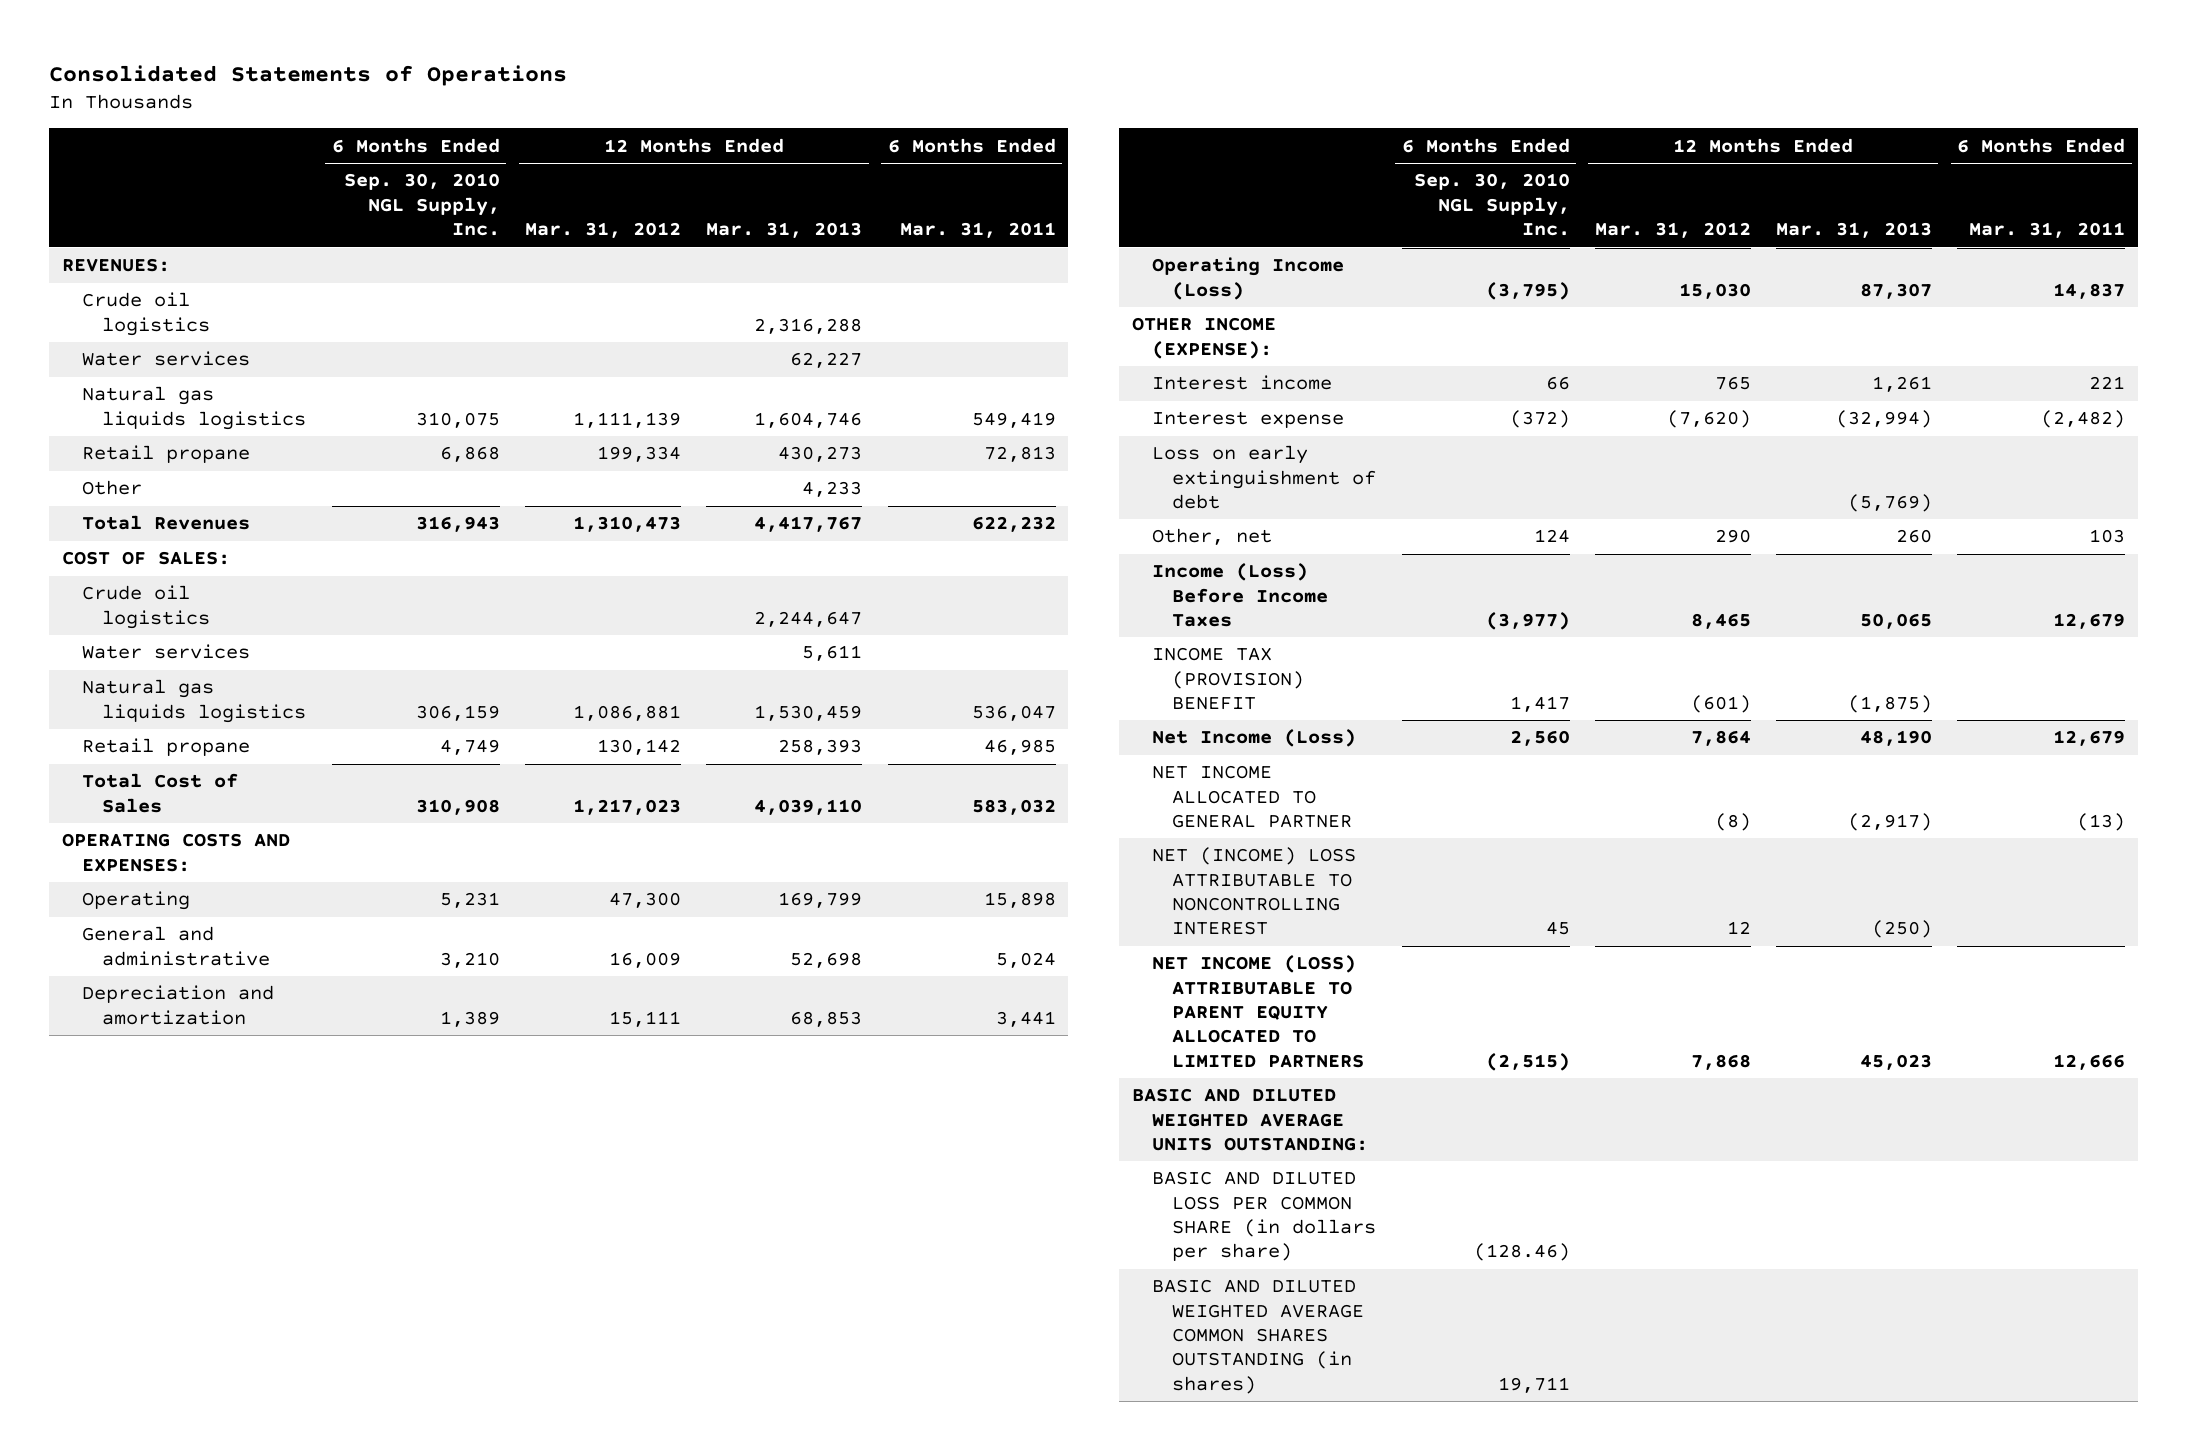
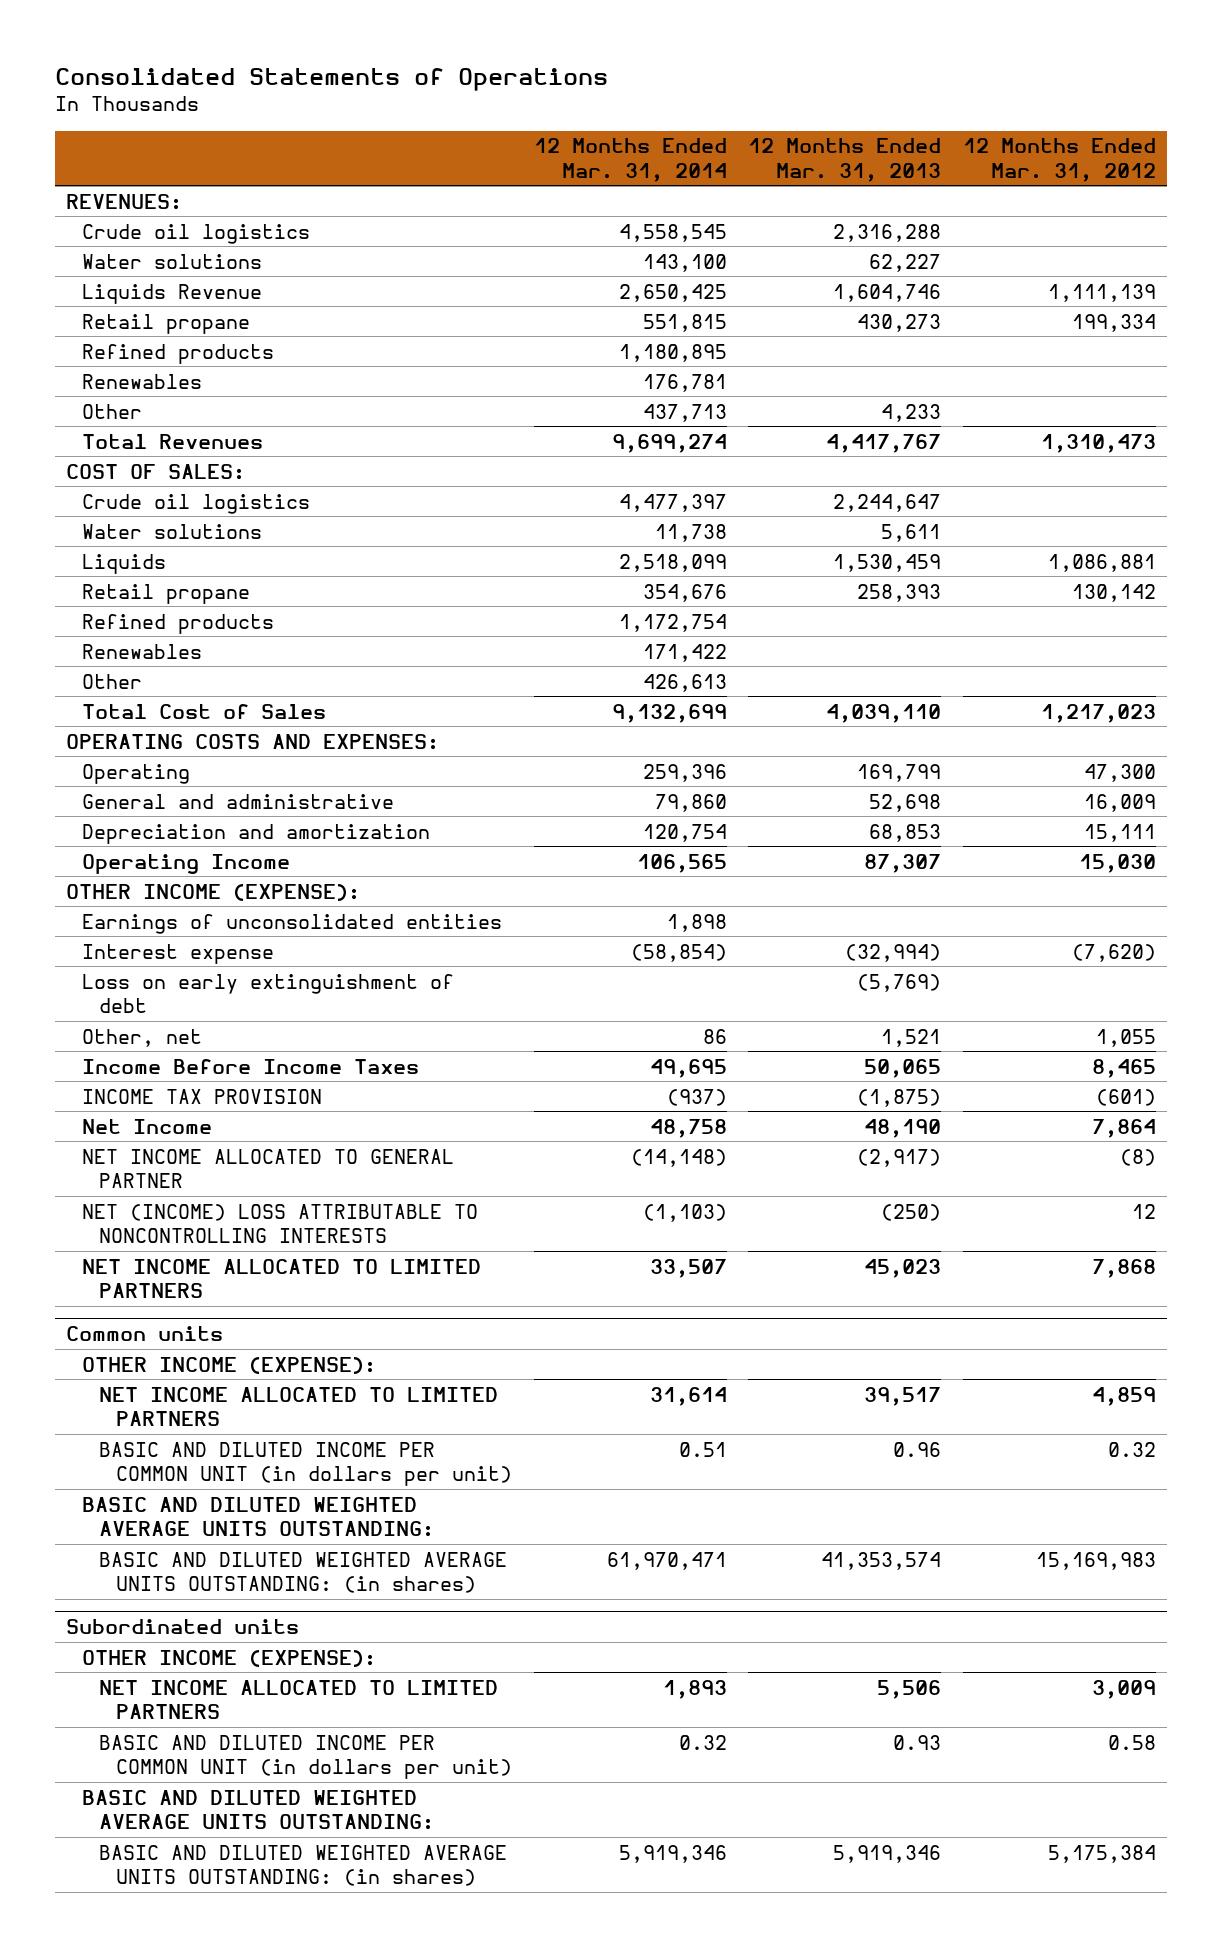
- | 6 Months Ended Sep. 30, 2010 NGL Supply, Inc. | 12 Months Ended Mar. 31, 2012 | 12 Months Ended Mar. 31, 2013 | 6 Months Ended Mar. 31, 2011
+ | 12 Months Ended Mar. 31, 2014 | 12 Months Ended Mar. 31, 2013 | 12 Months Ended Mar. 31, 2012
- Water services | | | 62,227 |
- Natural gas liquids logistics | 310,075 | 1,111,139 | 1,604,746 | 549,419
+ Water solutions | 143,100 | 62,227 |
+ Liquids Revenue | 2,650,425 | 1,604,746 | 1,111,139
+ Refined products | 1,180,895 | |
+ Renewables | 176,781 | |
- Water services | | | 5,611 |
- Natural gas liquids logistics | 306,159 | 1,086,881 | 1,530,459 | 536,047
+ Water solutions | 11,738 | 5,611 |
+ Liquids | 2,518,099 | 1,530,459 | 1,086,881
+ Refined products | 1,172,754 | |
+ Renewables | 171,422 | |
+ Other | 426,613 | |
- Operating Income (Loss) | (3,795) | 15,030 | 87,307 | 14,837
+ Operating Income | 106,565 | 87,307 | 15,030
- Interest income | 66 | 765 | 1,261 | 221
+ Earnings of unconsolidated entities | 1,898 | |
- Other, net | 124 | 290 | 260 | 103
- Income (Loss) Before Income Taxes | (3,977) | 8,465 | 50,065 | 12,679
- INCOME TAX (PROVISION) BENEFIT | 1,417 | (601) | (1,875) |
- Net Income (Loss) | 2,560 | 7,864 | 48,190 | 12,679
+ Other, net | 86 | 1,521 | 1,055
+ Income Before Income Taxes | 49,695 | 50,065 | 8,465
+ INCOME TAX PROVISION | (937) | (1,875) | (601)
+ Net Income | 48,758 | 48,190 | 7,864
- NET (INCOME) LOSS ATTRIBUTABLE TO NONCONTROLLING INTEREST | 45 | 12 | (250) |
- NET INCOME (LOSS) ATTRIBUTABLE TO PARENT EQUITY ALLOCATED TO LIMITED PARTNERS | (2,515) | 7,868 | 45,023 | 12,666
+ NET (INCOME) LOSS ATTRIBUTABLE TO NONCONTROLLING INTERESTS | (1,103) | (250) | 12
+ NET INCOME ALLOCATED TO LIMITED PARTNERS | 33,507 | 45,023 | 7,868
+ Common units
+ OTHER INCOME (EXPENSE):
+ NET INCOME ALLOCATED TO LIMITED PARTNERS | 31,614 | 39,517 | 4,859
+ BASIC AND DILUTED INCOME PER COMMON UNIT (in dollars per unit) | 0.51 | 0.96 | 0.32
- BASIC AND DILUTED LOSS PER COMMON SHARE (in dollars per share) | (128.46) | | |
- BASIC AND DILUTED WEIGHTED AVERAGE COMMON SHARES OUTSTANDING (in shares) | 19,711 | | |
+ BASIC AND DILUTED WEIGHTED AVERAGE UNITS OUTSTANDING: (in shares) | 61,970,471 | 41,353,574 | 15,169,983
+ Subordinated units
+ OTHER INCOME (EXPENSE):
+ NET INCOME ALLOCATED TO LIMITED PARTNERS | 1,893 | 5,506 | 3,009
+ BASIC AND DILUTED INCOME PER COMMON UNIT (in dollars per unit) | 0.32 | 0.93 | 0.58
+ BASIC AND DILUTED WEIGHTED AVERAGE UNITS OUTSTANDING:
+ BASIC AND DILUTED WEIGHTED AVERAGE UNITS OUTSTANDING: (in shares) | 5,919,346 | 5,919,346 | 5,175,384

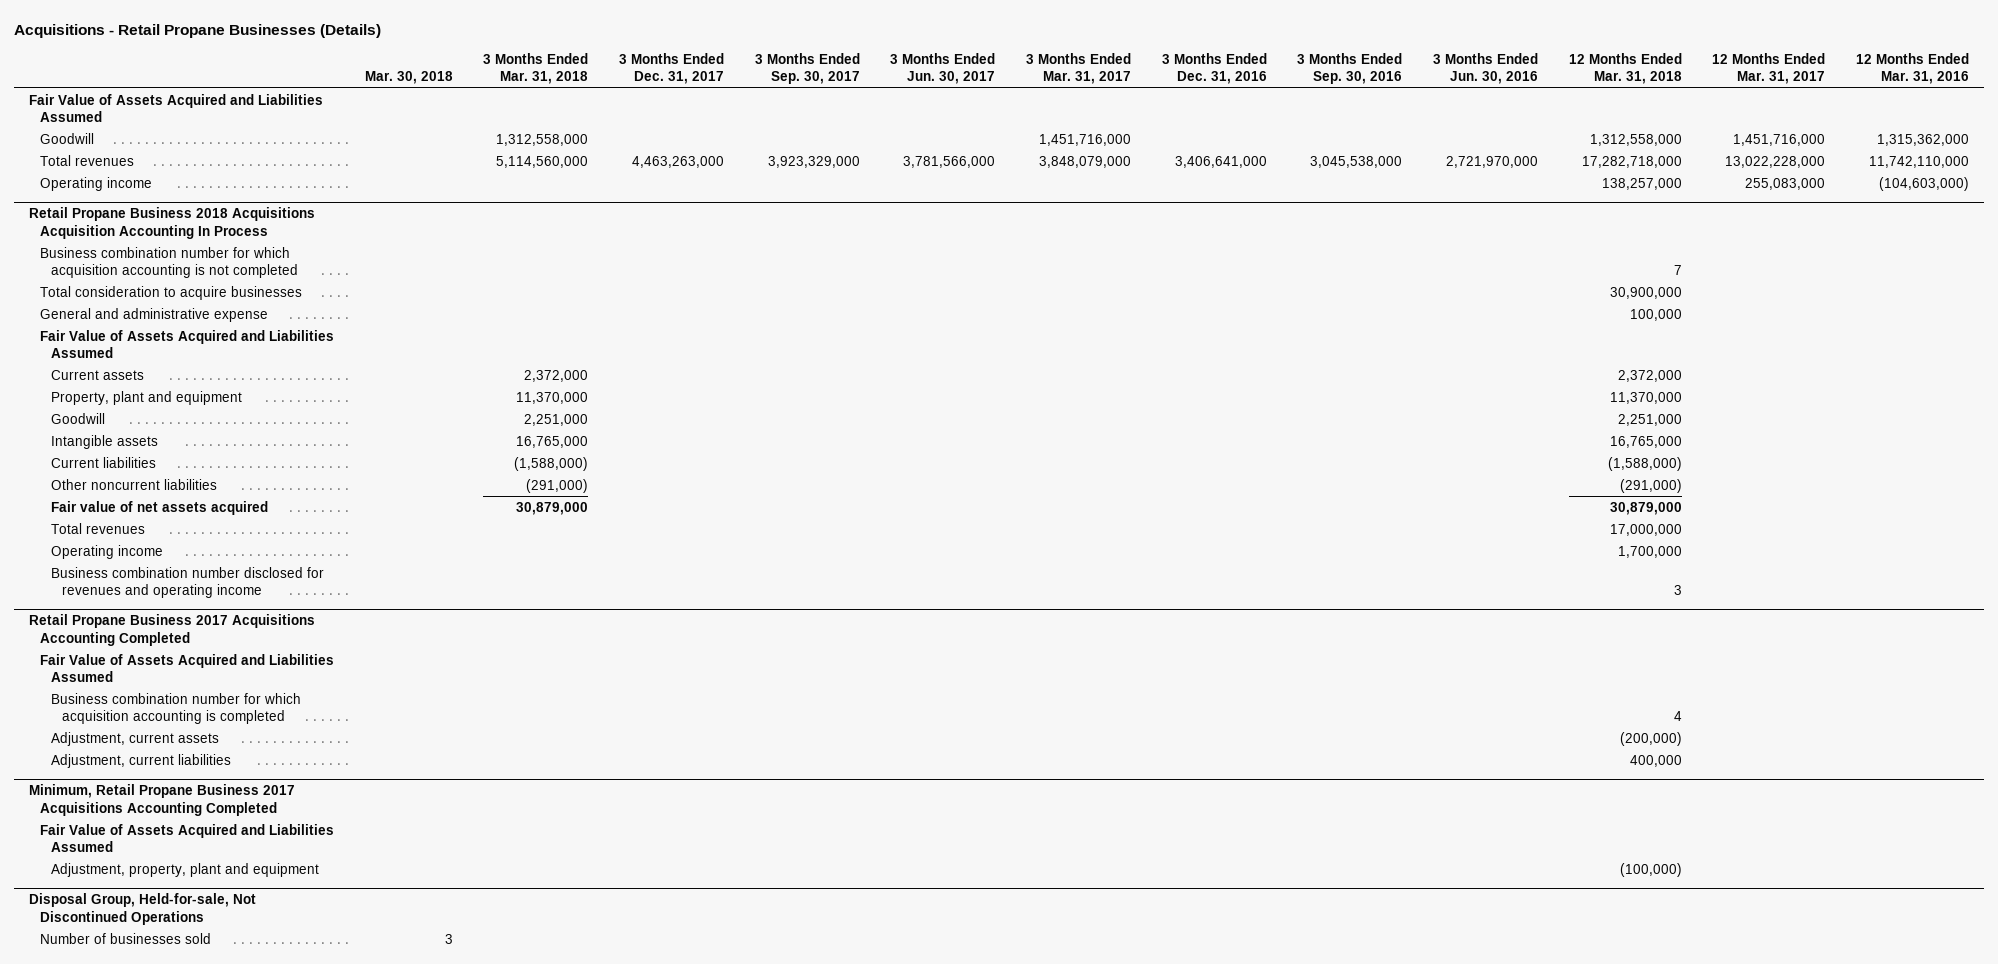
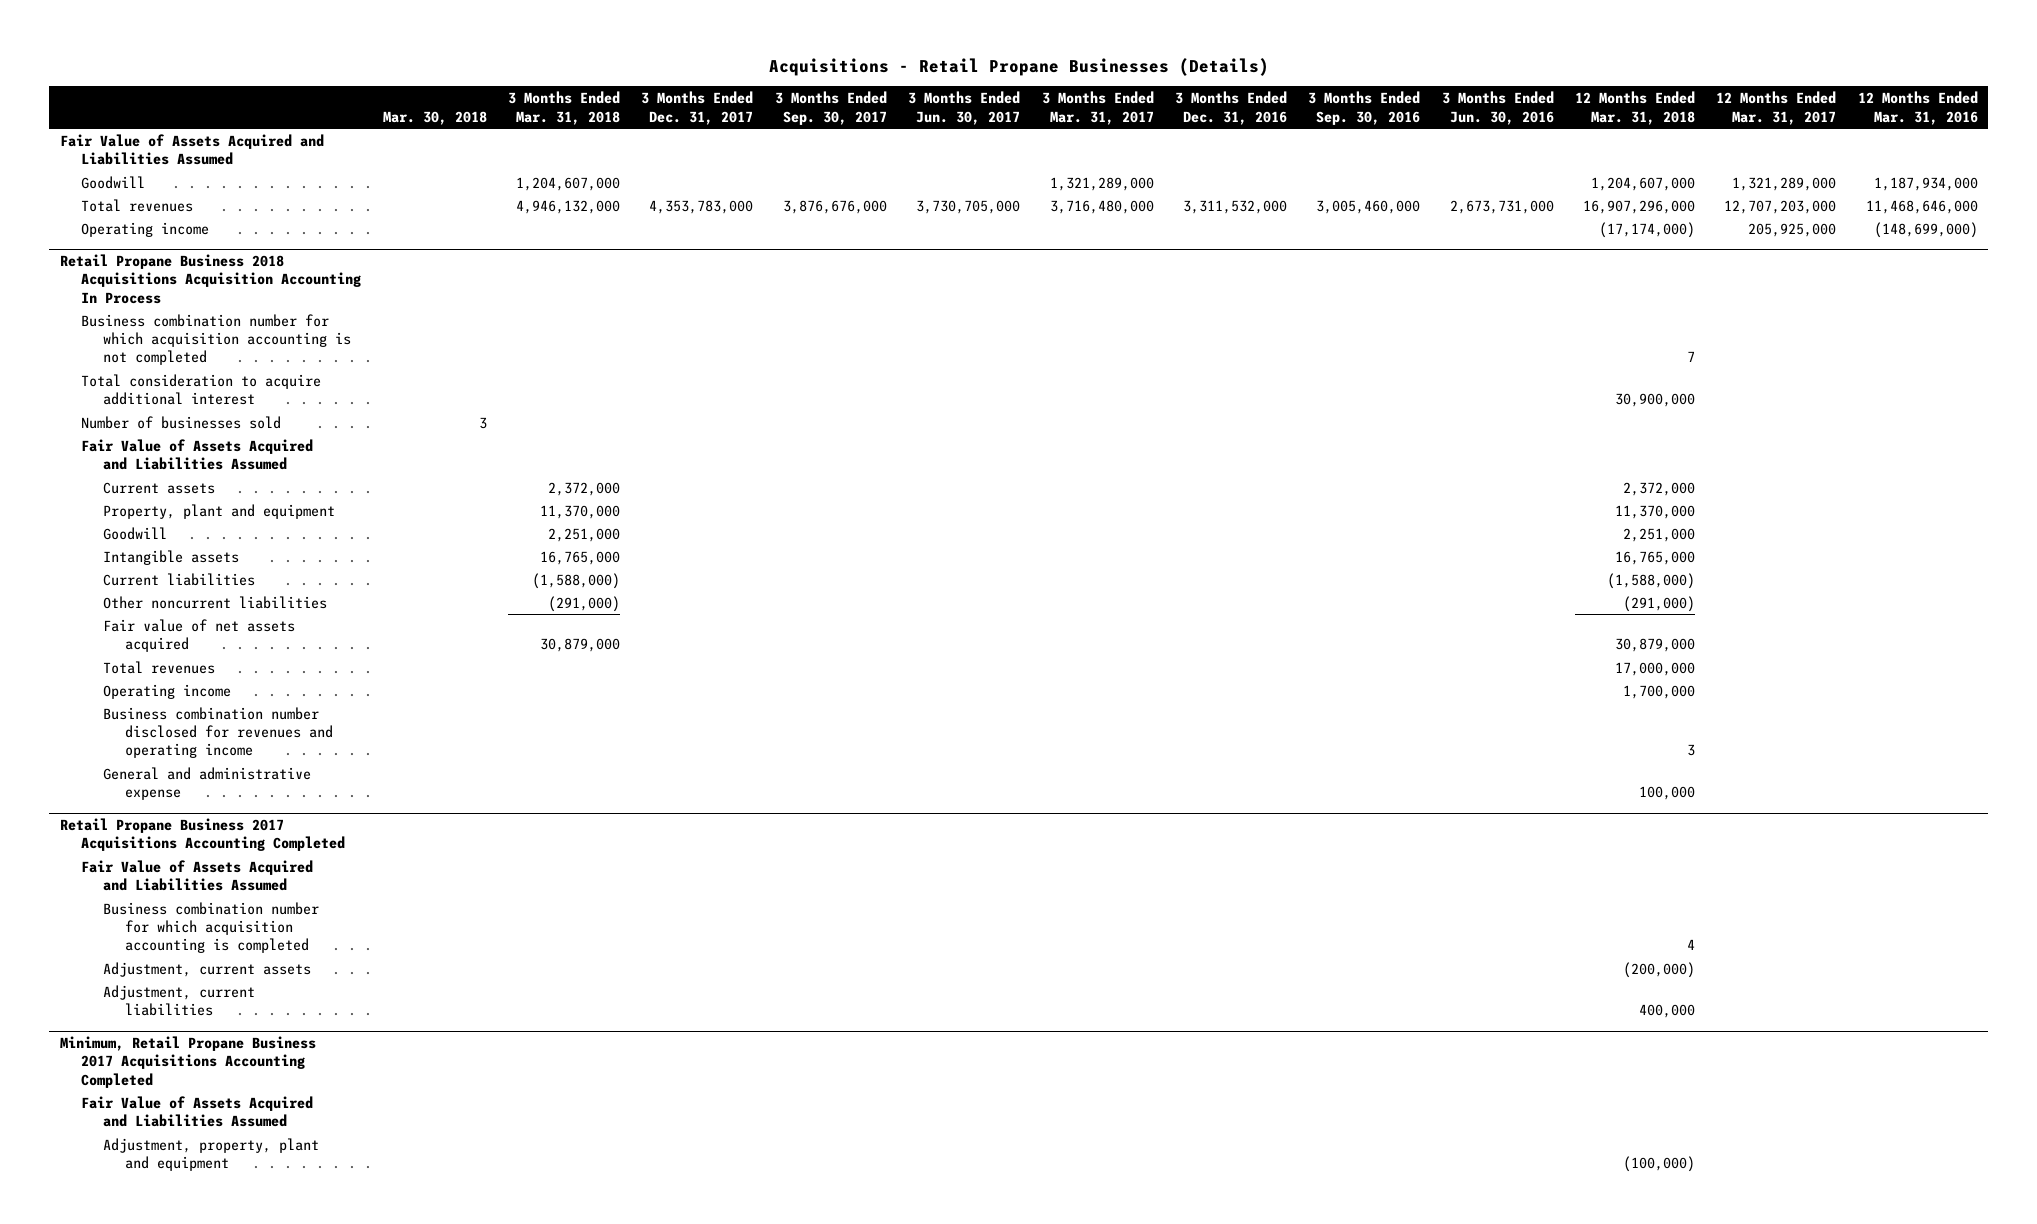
- Goodwill | | 1,312,558,000 | | | | 1,451,716,000 | | | | 1,312,558,000 | 1,451,716,000 | 1,315,362,000
- Total revenues | | 5,114,560,000 | 4,463,263,000 | 3,923,329,000 | 3,781,566,000 | 3,848,079,000 | 3,406,641,000 | 3,045,538,000 | 2,721,970,000 | 17,282,718,000 | 13,022,228,000 | 11,742,110,000
- Operating income | | | | | | | | | | 138,257,000 | 255,083,000 | (104,603,000)
+ Goodwill | | 1,204,607,000 | | | | 1,321,289,000 | | | | 1,204,607,000 | 1,321,289,000 | 1,187,934,000
+ Total revenues | | 4,946,132,000 | 4,353,783,000 | 3,876,676,000 | 3,730,705,000 | 3,716,480,000 | 3,311,532,000 | 3,005,460,000 | 2,673,731,000 | 16,907,296,000 | 12,707,203,000 | 11,468,646,000
+ Operating income | | | | | | | | | | (17,174,000) | 205,925,000 | (148,699,000)
@ Retail Propane Business 2018 Acquisitions Acquisition Accounting In Process
- Total consideration to acquire businesses | | | | | | | | | | 30,900,000 | |
+ Total consideration to acquire additional interest | | | | | | | | | | 30,900,000 | |
+ Number of businesses sold | 3 | | | | | | | | | | |
moved down: General and administrative expense | | | | | | | | | | 100,000 | |
- Disposal Group, Held-for-sale, Not Discontinued Operations
- Number of businesses sold | 3 | | | | | | | | | | |

